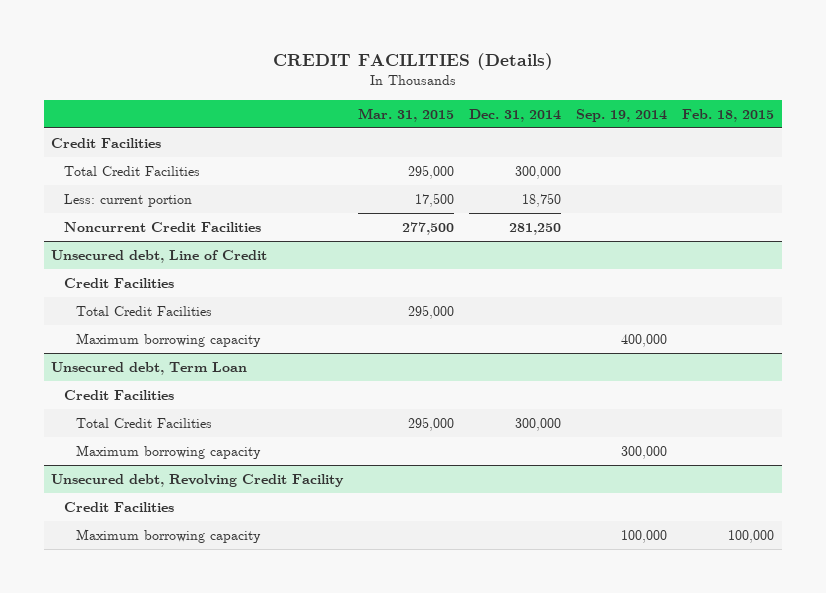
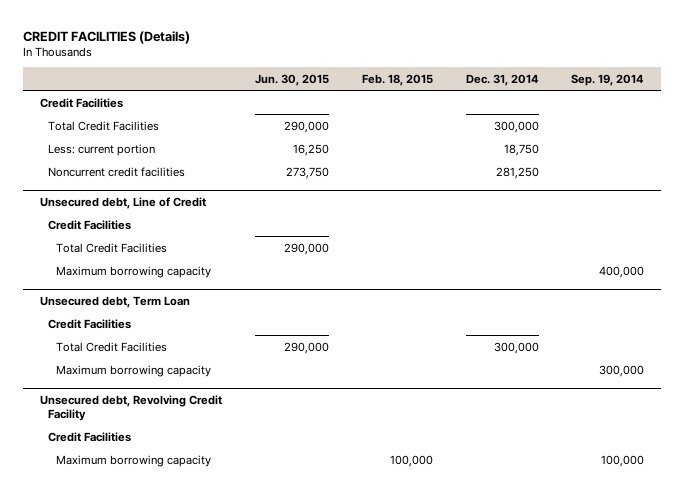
- | Mar. 31, 2015 | Dec. 31, 2014 | Sep. 19, 2014 | Feb. 18, 2015
+ | Jun. 30, 2015 | Feb. 18, 2015 | Dec. 31, 2014 | Sep. 19, 2014
- Noncurrent Credit Facilities | 277,500 | 281,250 | |
+ Noncurrent credit facilities | 273,750 | | 281,250 |

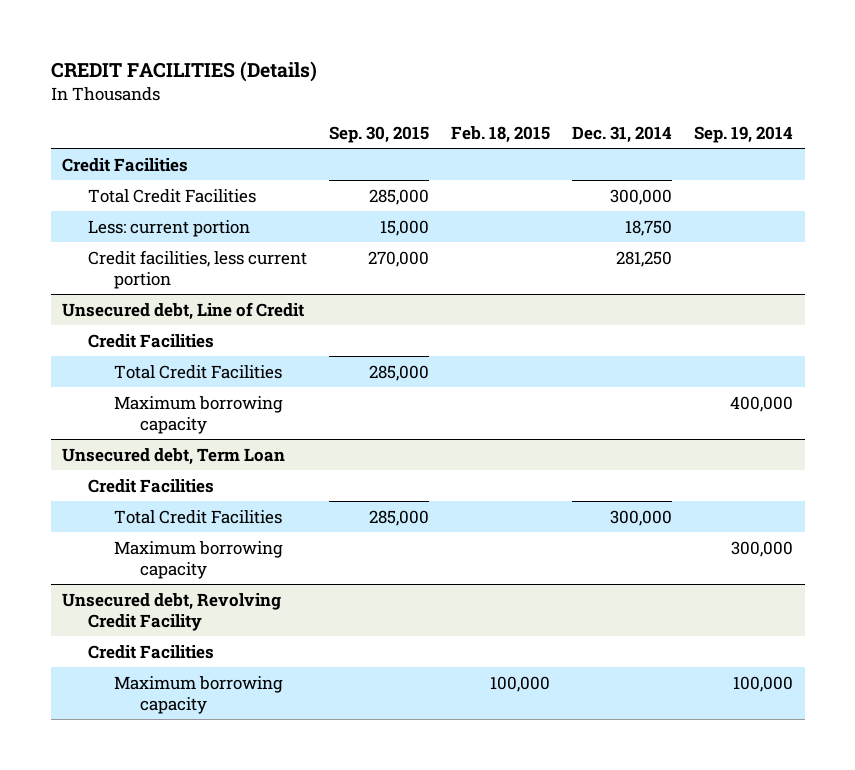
- | Jun. 30, 2015 | Feb. 18, 2015 | Dec. 31, 2014 | Sep. 19, 2014
+ | Sep. 30, 2015 | Feb. 18, 2015 | Dec. 31, 2014 | Sep. 19, 2014
- Noncurrent credit facilities | 273,750 | | 281,250 |
+ Credit facilities, less current portion | 270,000 | | 281,250 |

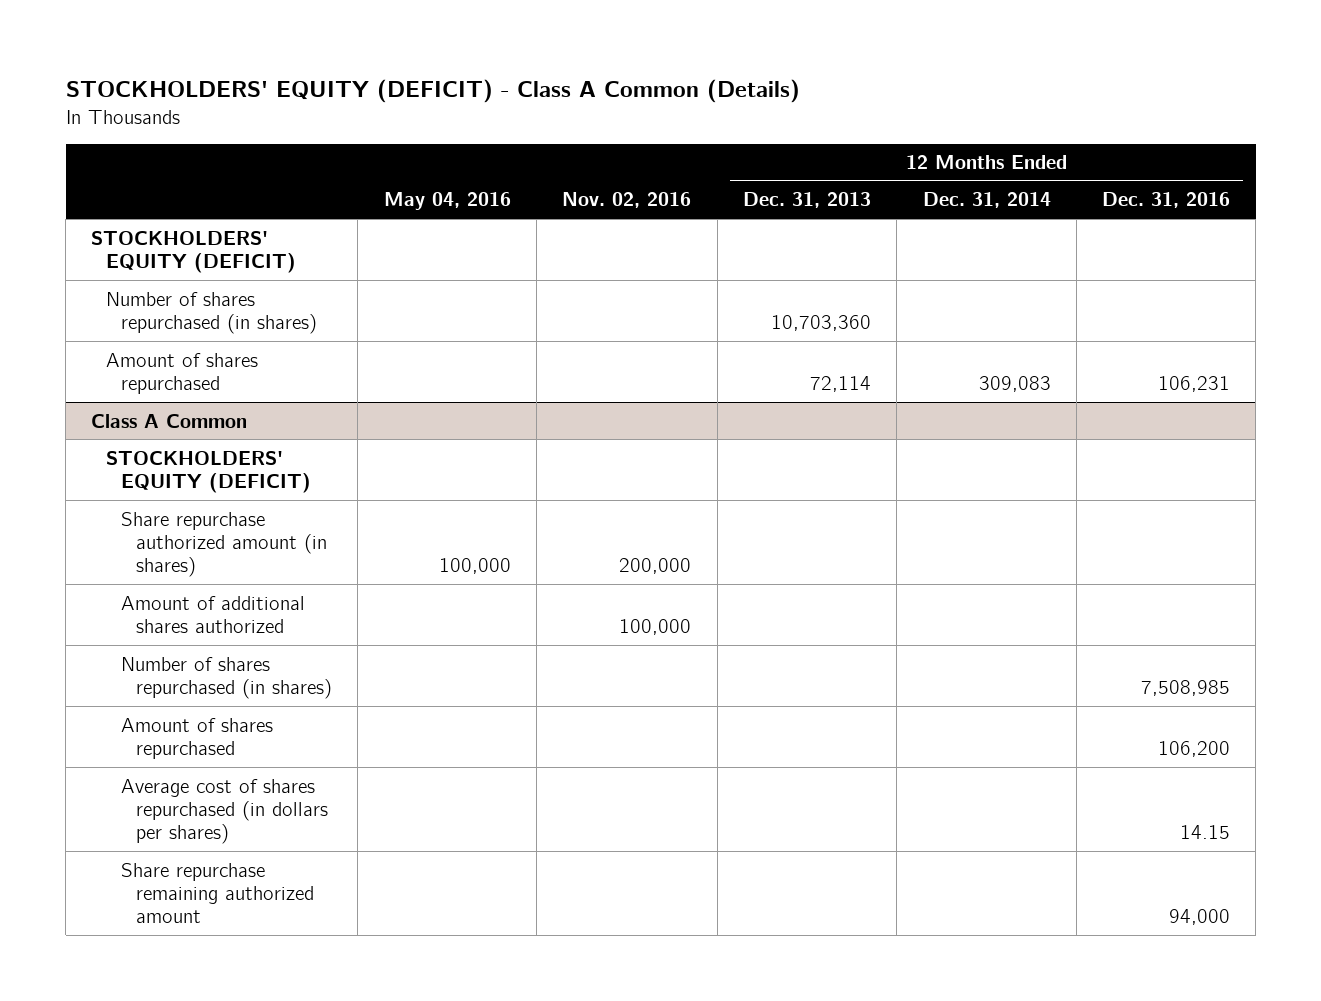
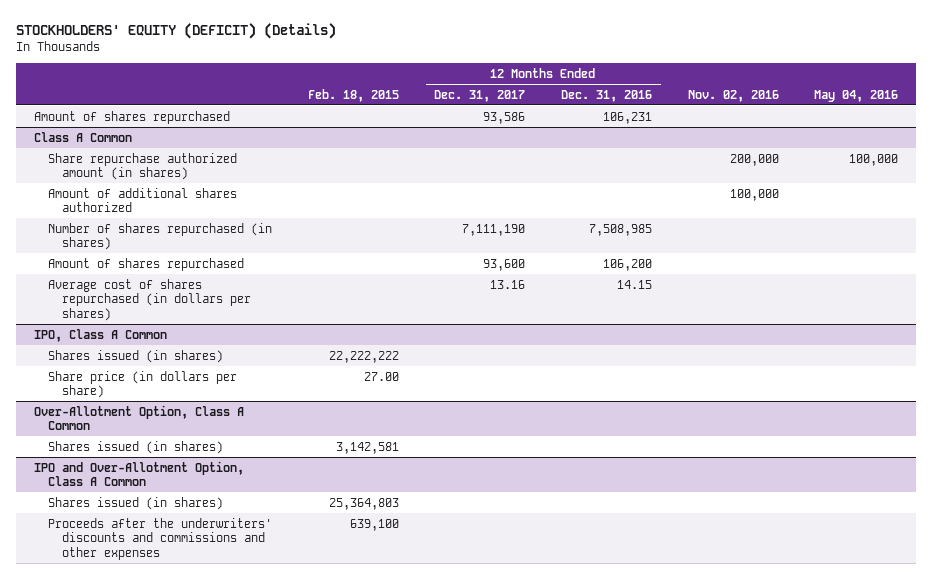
- STOCKHOLDERS' EQUITY (DEFICIT) - Class A Common (Details)
+ STOCKHOLDERS' EQUITY (DEFICIT) (Details)
- | May 04, 2016 | Nov. 02, 2016 | 12 Months Ended Dec. 31, 2013 | 12 Months Ended Dec. 31, 2014 | 12 Months Ended Dec. 31, 2016
+ | Feb. 18, 2015 | 12 Months Ended Dec. 31, 2017 | 12 Months Ended Dec. 31, 2016 | Nov. 02, 2016 | May 04, 2016
- STOCKHOLDERS' EQUITY (DEFICIT)
- Number of shares repurchased (in shares) | | | 10,703,360 | |
@ Class A Common
- STOCKHOLDERS' EQUITY (DEFICIT)
- Share repurchase remaining authorized amount | | | | | 94,000
+ IPO, Class A Common
+ Shares issued (in shares) | 22,222,222 | | | |
+ Share price (in dollars per share) | 27.00 | | | |
+ Over-Allotment Option, Class A Common
+ Shares issued (in shares) | 3,142,581 | | | |
+ IPO and Over-Allotment Option, Class A Common
+ Shares issued (in shares) | 25,364,803 | | | |
+ Proceeds after the underwriters' discounts and commissions and other expenses | 639,100 | | | |

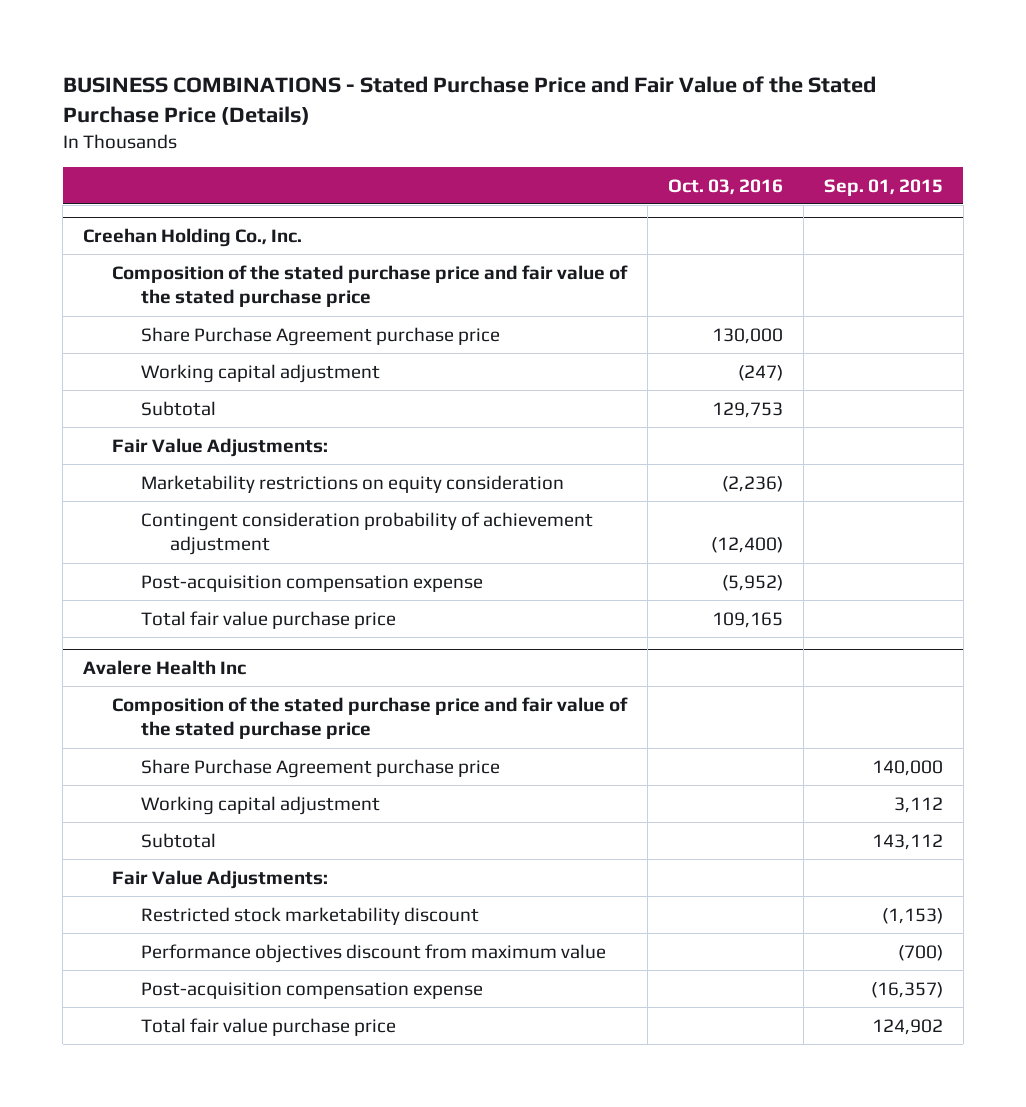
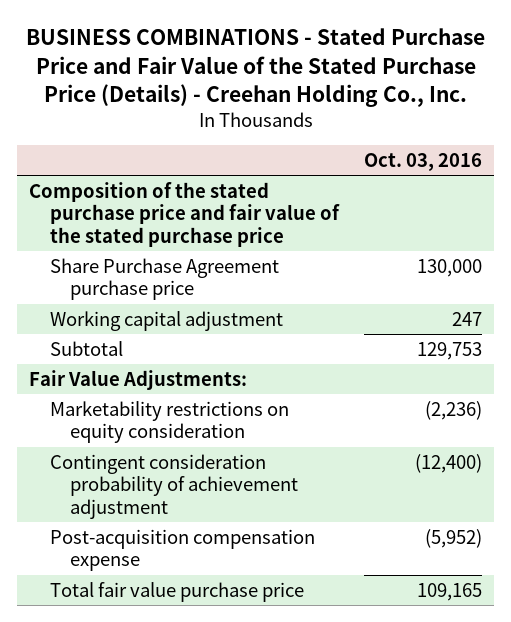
- BUSINESS COMBINATIONS - Stated Purchase Price and Fair Value of the Stated Purchase Price (Details)
+ BUSINESS COMBINATIONS - Stated Purchase Price and Fair Value of the Stated Purchase Price (Details) - Creehan Holding Co., Inc.
- | Oct. 03, 2016 | Sep. 01, 2015
+ | Oct. 03, 2016
- Creehan Holding Co., Inc.
- Working capital adjustment | (247) |
+ Working capital adjustment | 247
- Avalere Health Inc
- Composition of the stated purchase price and fair value of the stated purchase price
- Share Purchase Agreement purchase price | | 140,000
- Working capital adjustment | | 3,112
- Subtotal | | 143,112
- Fair Value Adjustments:
- Restricted stock marketability discount | | (1,153)
- Performance objectives discount from maximum value | | (700)
- Post-acquisition compensation expense | | (16,357)
- Total fair value purchase price | | 124,902

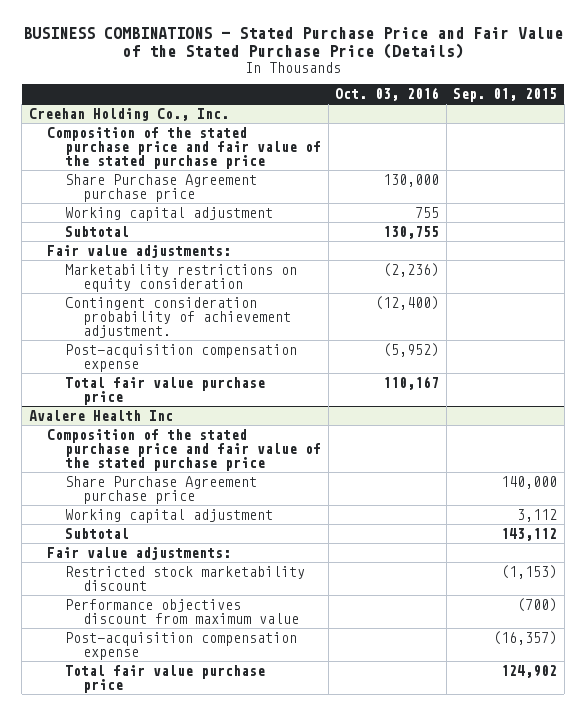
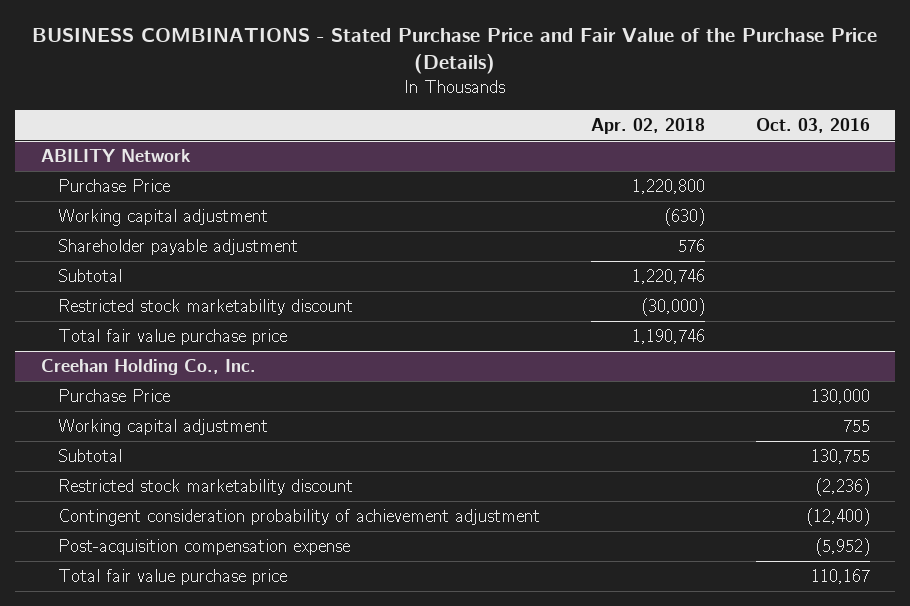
- BUSINESS COMBINATIONS - Stated Purchase Price and Fair Value of the Stated Purchase Price (Details)
+ BUSINESS COMBINATIONS - Stated Purchase Price and Fair Value of the Purchase Price (Details)
- | Oct. 03, 2016 | Sep. 01, 2015
+ | Apr. 02, 2018 | Oct. 03, 2016
+ ABILITY Network
+ Purchase Price | 1,220,800 |
+ Working capital adjustment | (630) |
+ Shareholder payable adjustment | 576 |
+ Subtotal | 1,220,746 |
+ Restricted stock marketability discount | (30,000) |
+ Total fair value purchase price | 1,190,746 |
@ Creehan Holding Co., Inc.
- Composition of the stated purchase price and fair value of the stated purchase price
- Share Purchase Agreement purchase price | 130,000 |
+ Purchase Price | | 130,000
- Fair value adjustments:
- Marketability restrictions on equity consideration | (2,236) |
- Contingent consideration probability of achievement adjustment. | (12,400) |
+ Restricted stock marketability discount | | (2,236)
+ Contingent consideration probability of achievement adjustment | | (12,400)
- Avalere Health Inc
- Composition of the stated purchase price and fair value of the stated purchase price
- Share Purchase Agreement purchase price | | 140,000
- Working capital adjustment | | 3,112
- Subtotal | | 143,112
- Fair value adjustments:
- Restricted stock marketability discount | | (1,153)
- Performance objectives discount from maximum value | | (700)
- Post-acquisition compensation expense | | (16,357)
- Total fair value purchase price | | 124,902

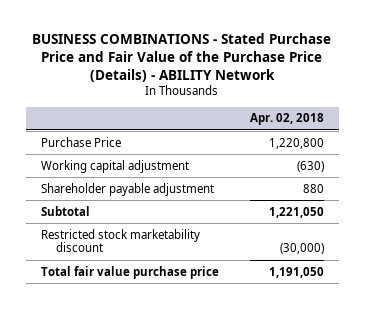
- BUSINESS COMBINATIONS - Stated Purchase Price and Fair Value of the Purchase Price (Details)
+ BUSINESS COMBINATIONS - Stated Purchase Price and Fair Value of the Purchase Price (Details) - ABILITY Network
- | Apr. 02, 2018 | Oct. 03, 2016
+ | Apr. 02, 2018
- ABILITY Network
- Shareholder payable adjustment | 576 |
- Subtotal | 1,220,746 |
+ Shareholder payable adjustment | 880
+ Subtotal | 1,221,050
- Total fair value purchase price | 1,190,746 |
- Creehan Holding Co., Inc.
- Purchase Price | | 130,000
- Working capital adjustment | | 755
- Subtotal | | 130,755
- Restricted stock marketability discount | | (2,236)
- Contingent consideration probability of achievement adjustment | | (12,400)
- Post-acquisition compensation expense | | (5,952)
- Total fair value purchase price | | 110,167
+ Total fair value purchase price | 1,191,050

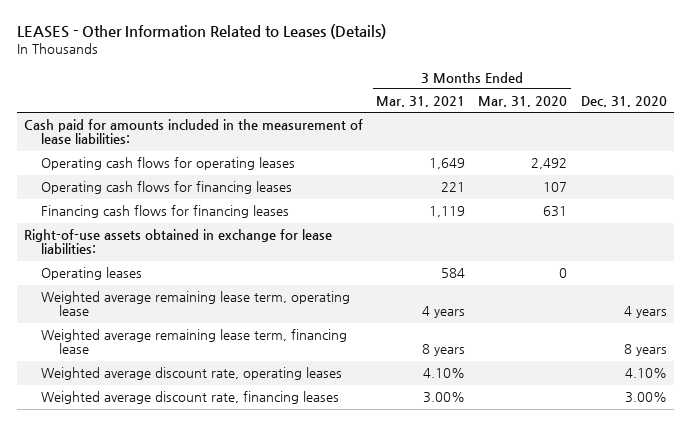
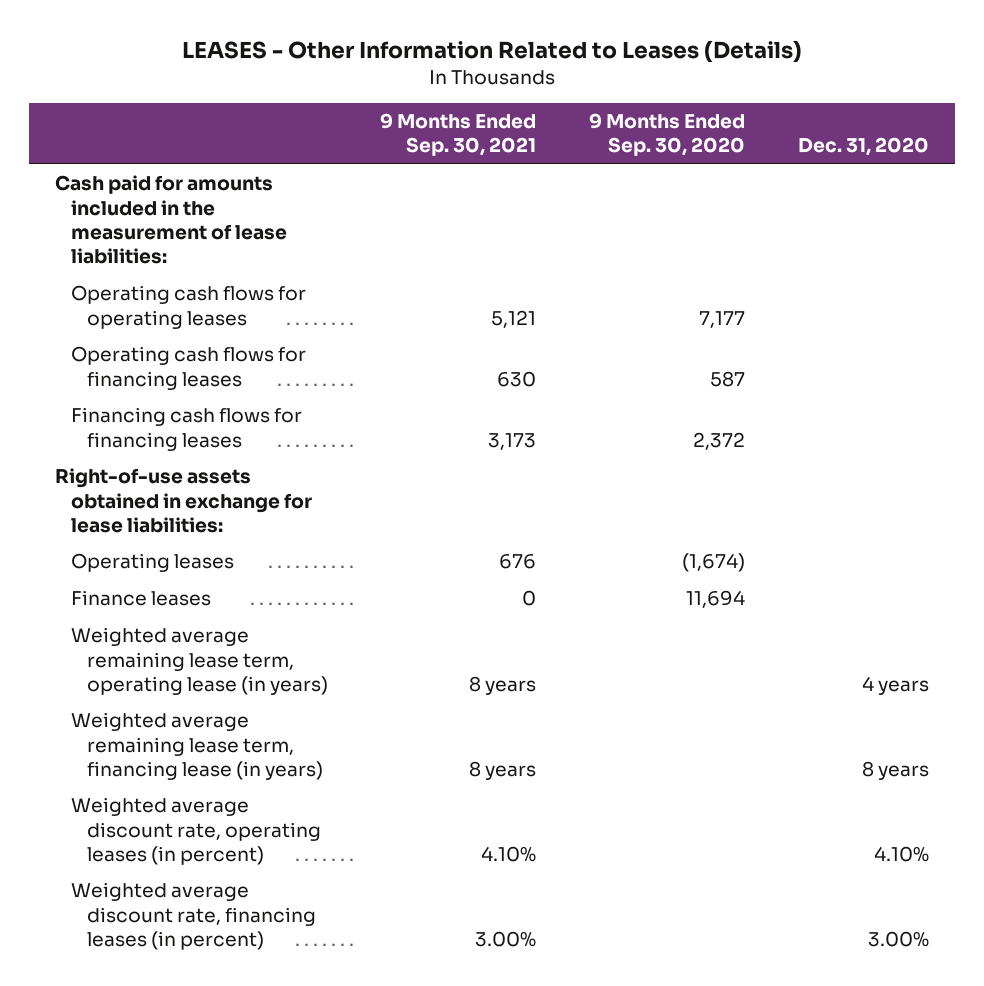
- | 3 Months Ended Mar. 31, 2021 | 3 Months Ended Mar. 31, 2020 | Dec. 31, 2020
+ | 9 Months Ended Sep. 30, 2021 | 9 Months Ended Sep. 30, 2020 | Dec. 31, 2020
- Weighted average remaining lease term, operating lease | 4 years | | 4 years
- Weighted average remaining lease term, financing lease | 8 years | | 8 years
- Weighted average discount rate, operating leases | 4.10% | | 4.10%
- Weighted average discount rate, financing leases | 3.00% | | 3.00%
+ Finance leases | 0 | 11,694 |
+ Weighted average remaining lease term, operating lease (in years) | 8 years | | 4 years
+ Weighted average remaining lease term, financing lease (in years) | 8 years | | 8 years
+ Weighted average discount rate, operating leases (in percent) | 4.10% | | 4.10%
+ Weighted average discount rate, financing leases (in percent) | 3.00% | | 3.00%

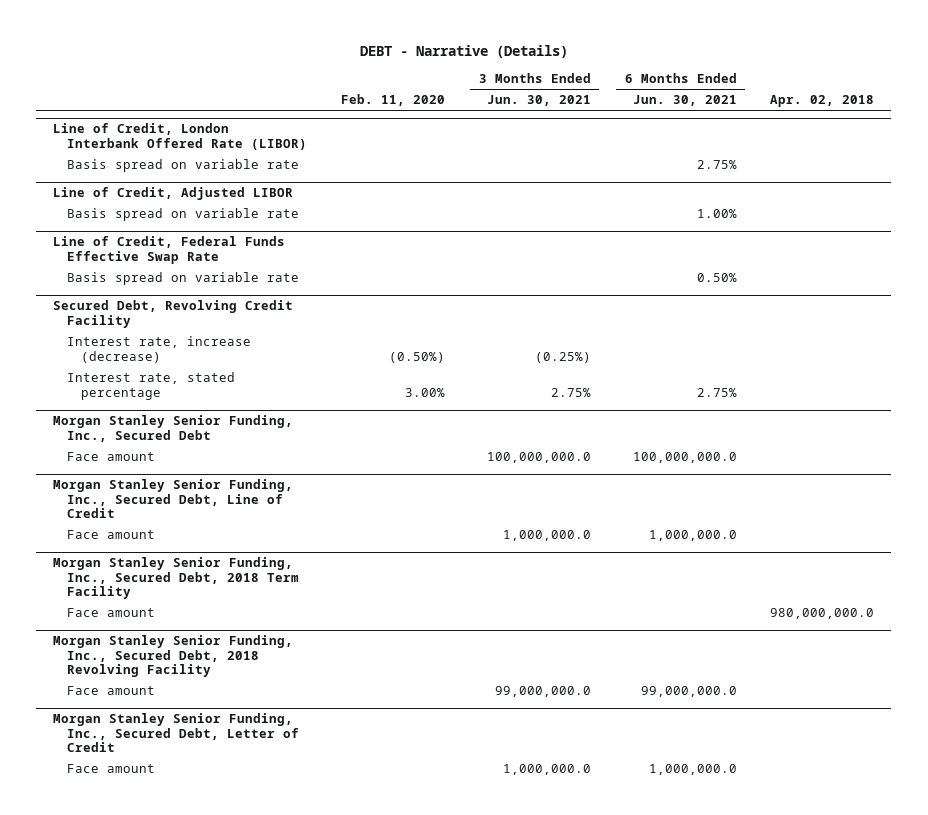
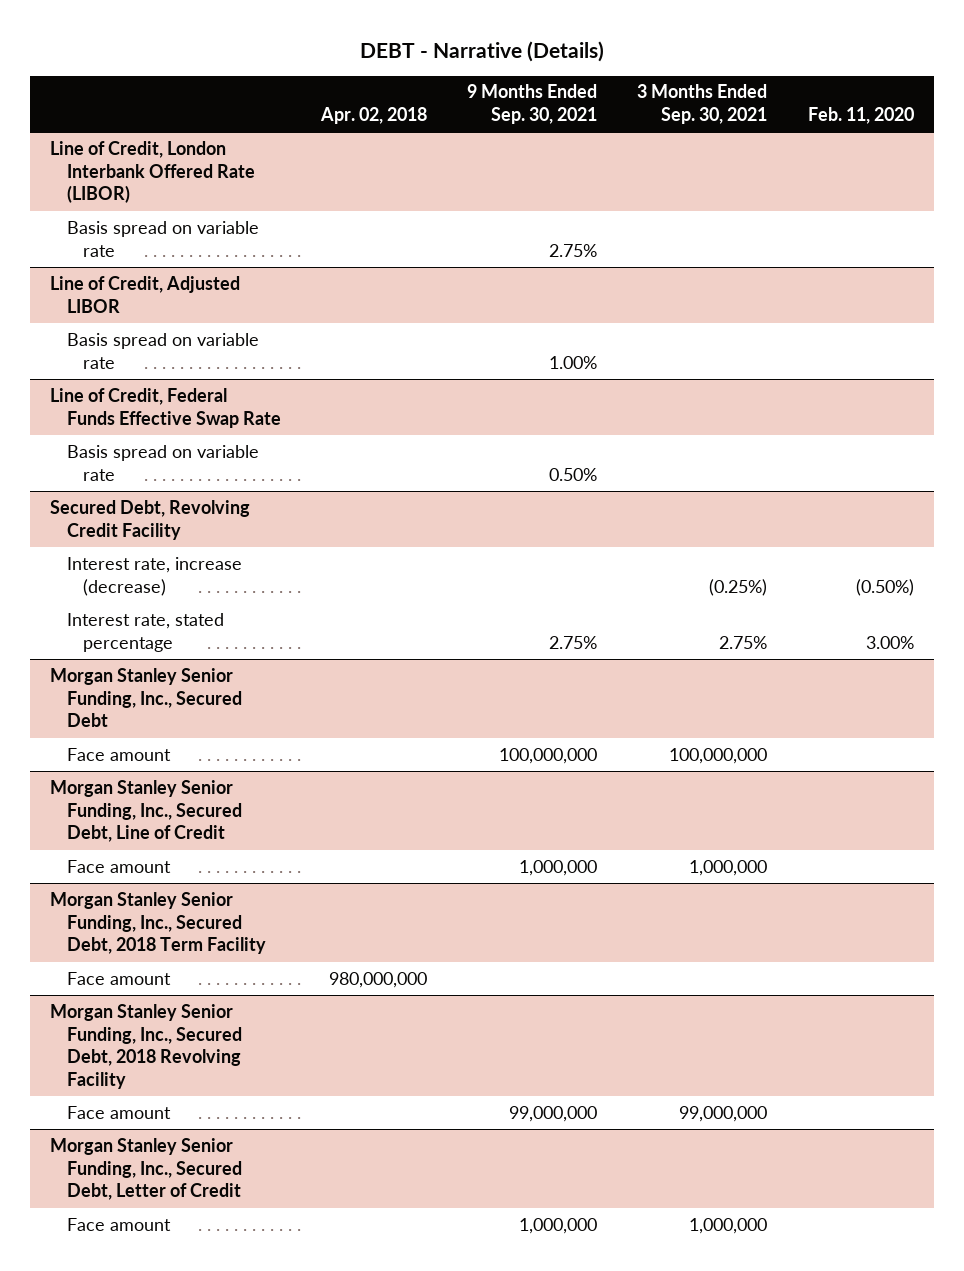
- | Feb. 11, 2020 | 3 Months Ended Jun. 30, 2021 | 6 Months Ended Jun. 30, 2021 | Apr. 02, 2018
+ | Apr. 02, 2018 | 9 Months Ended Sep. 30, 2021 | 3 Months Ended Sep. 30, 2021 | Feb. 11, 2020
@ Morgan Stanley Senior Funding, Inc., Secured Debt, 2018 Term Facility
- Face amount | | | | 980,000,000.0
+ Face amount | 980,000,000 | | |

